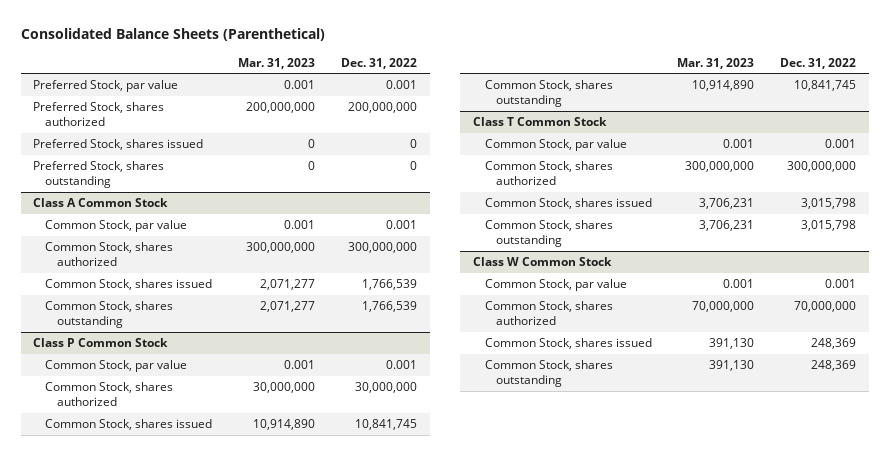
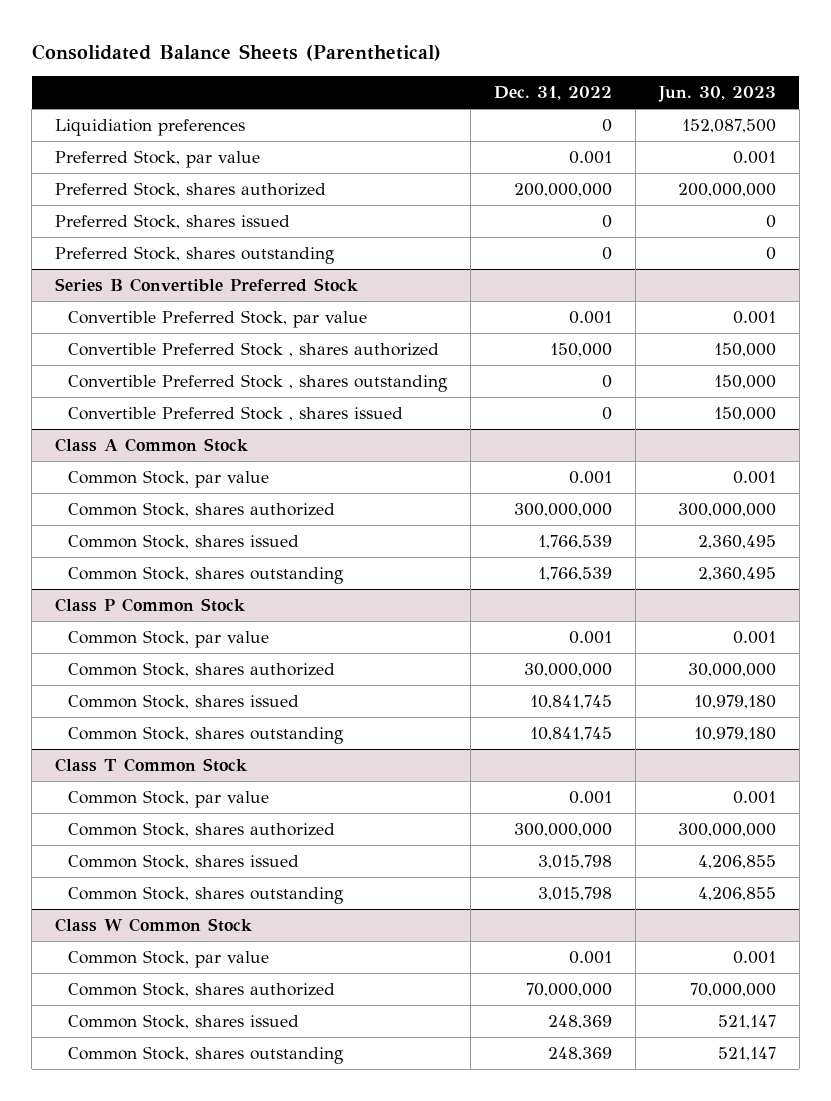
- | Mar. 31, 2023 | Dec. 31, 2022
+ | Dec. 31, 2022 | Jun. 30, 2023
+ Liquidiation preferences | 0 | 152,087,500
+ Series B Convertible Preferred Stock
+ Convertible Preferred Stock, par value | 0.001 | 0.001
+ Convertible Preferred Stock , shares authorized | 150,000 | 150,000
+ Convertible Preferred Stock , shares outstanding | 0 | 150,000
+ Convertible Preferred Stock , shares issued | 0 | 150,000

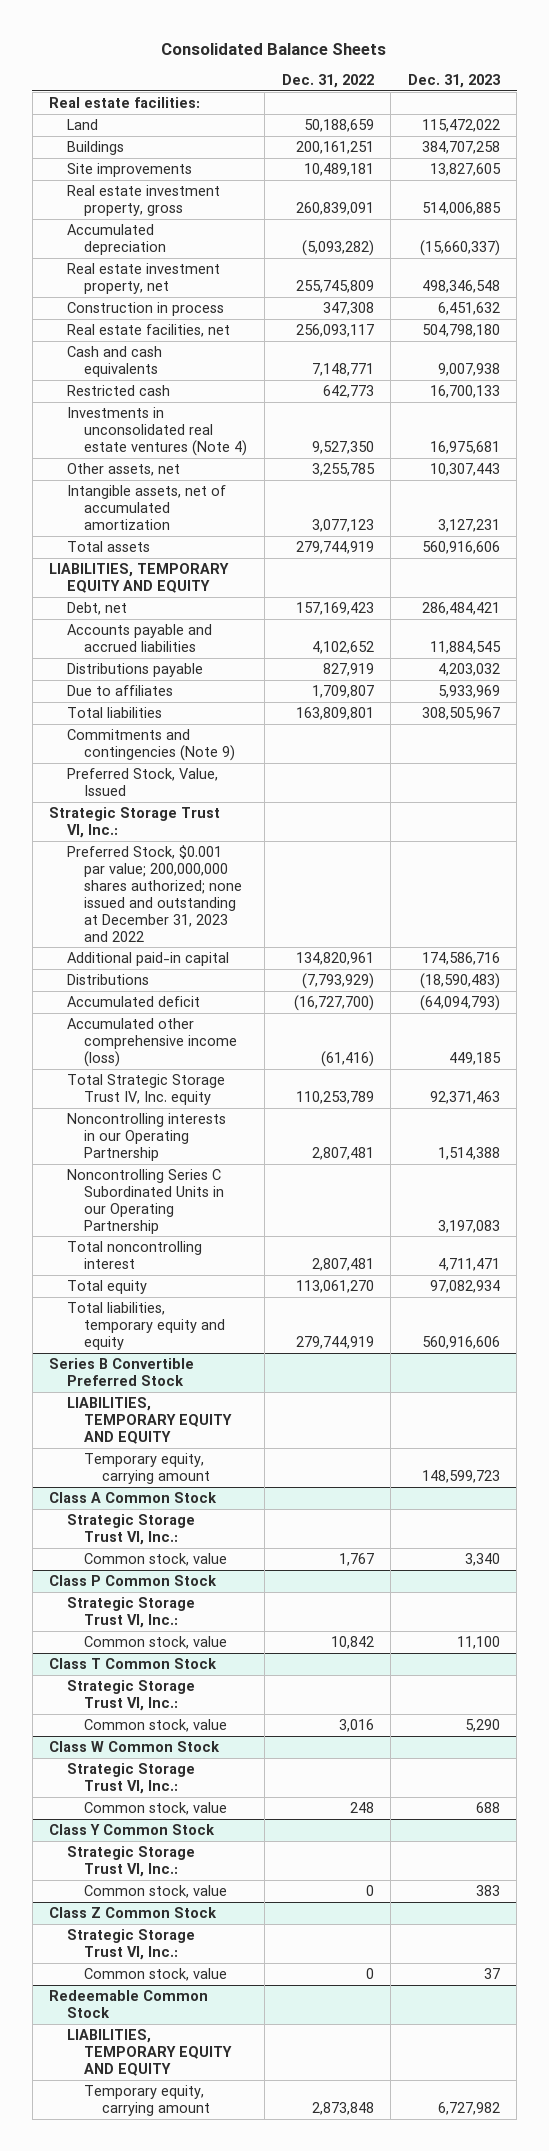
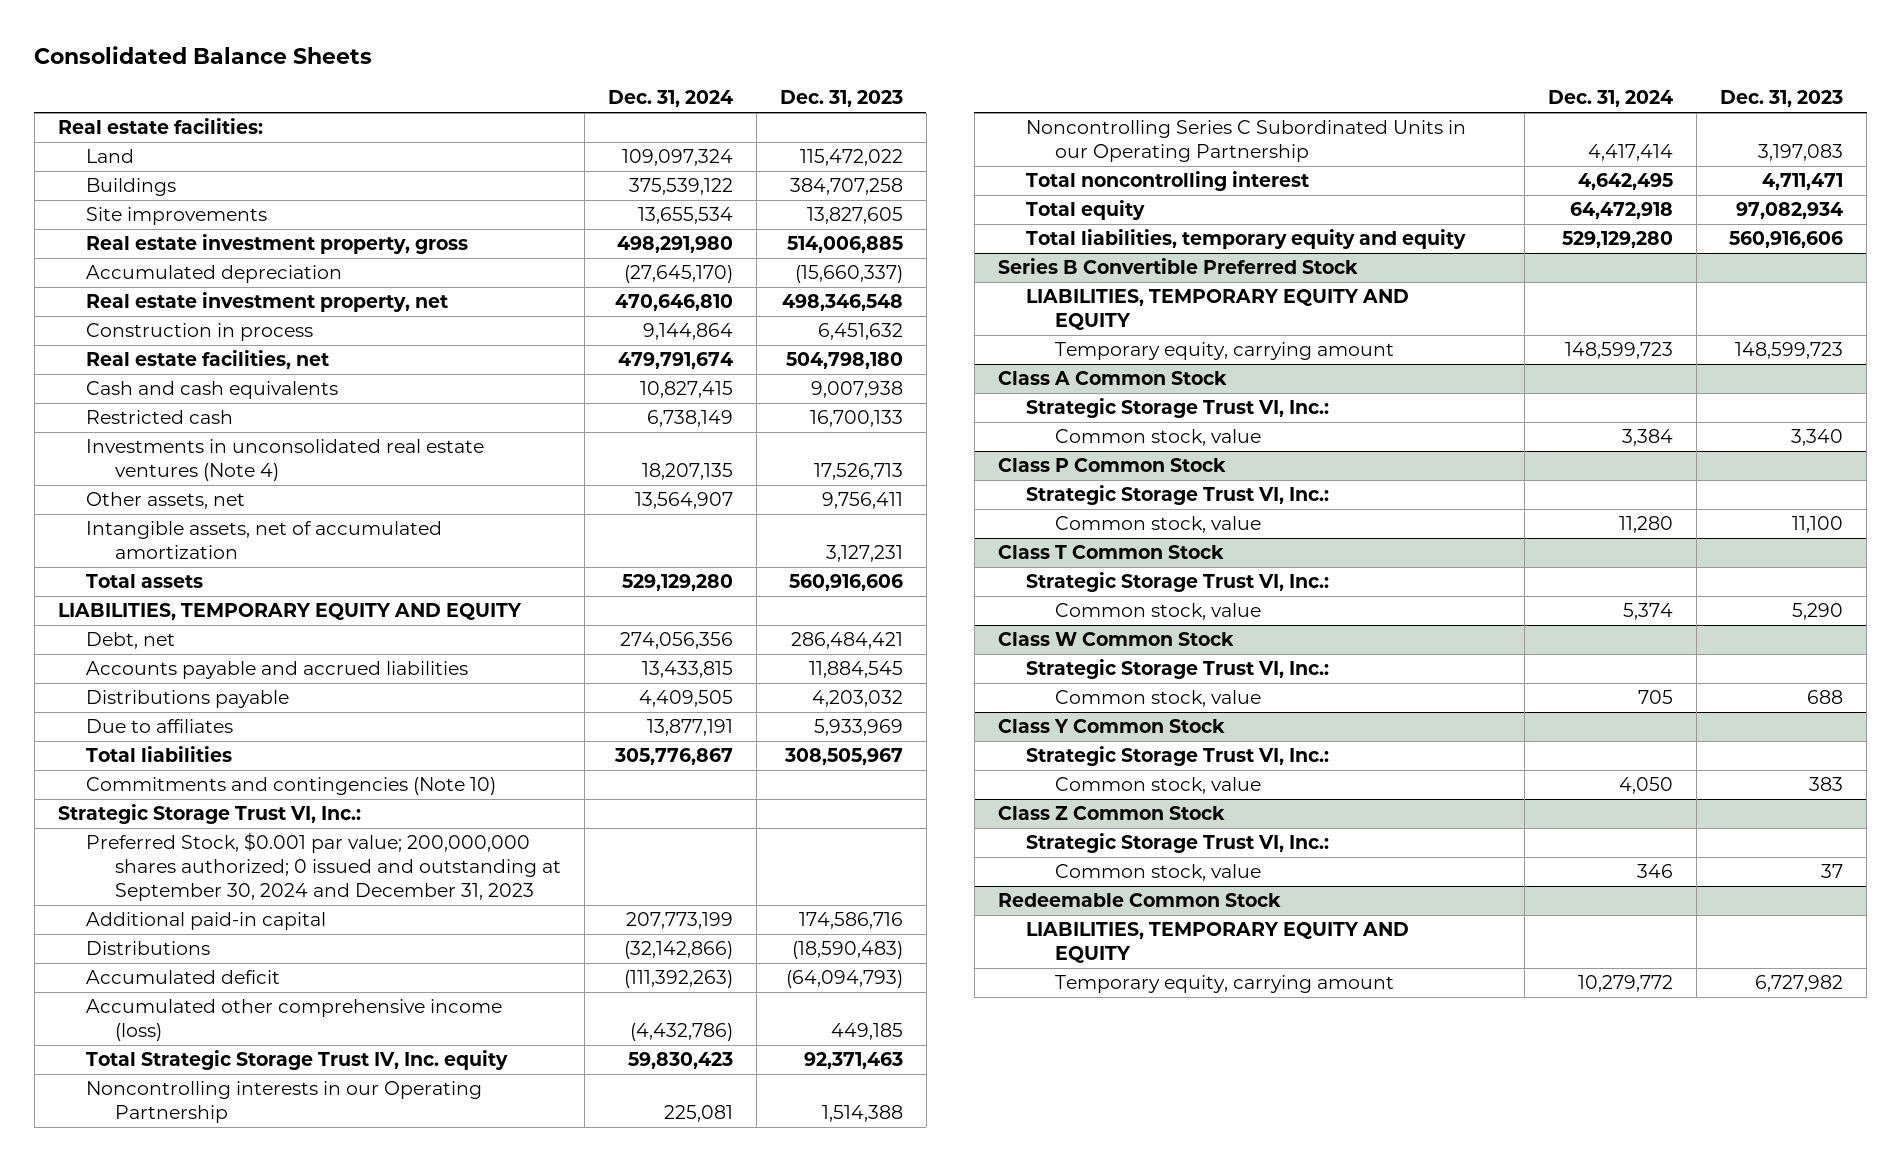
- | Dec. 31, 2022 | Dec. 31, 2023
+ | Dec. 31, 2024 | Dec. 31, 2023
- Investments in unconsolidated real estate ventures (Note 4) | 9,527,350 | 16,975,681
- Other assets, net | 3,255,785 | 10,307,443
+ Investments in unconsolidated real estate ventures (Note 4) | 18,207,135 | 17,526,713
+ Other assets, net | 13,564,907 | 9,756,411
- Commitments and contingencies (Note 9)
- Preferred Stock, Value, Issued
+ Commitments and contingencies (Note 10)
- Preferred Stock, $0.001 par value; 200,000,000 shares authorized; none issued and outstanding at December 31, 2023 and 2022
+ Preferred Stock, $0.001 par value; 200,000,000 shares authorized; 0 issued and outstanding at September 30, 2024 and December 31, 2023

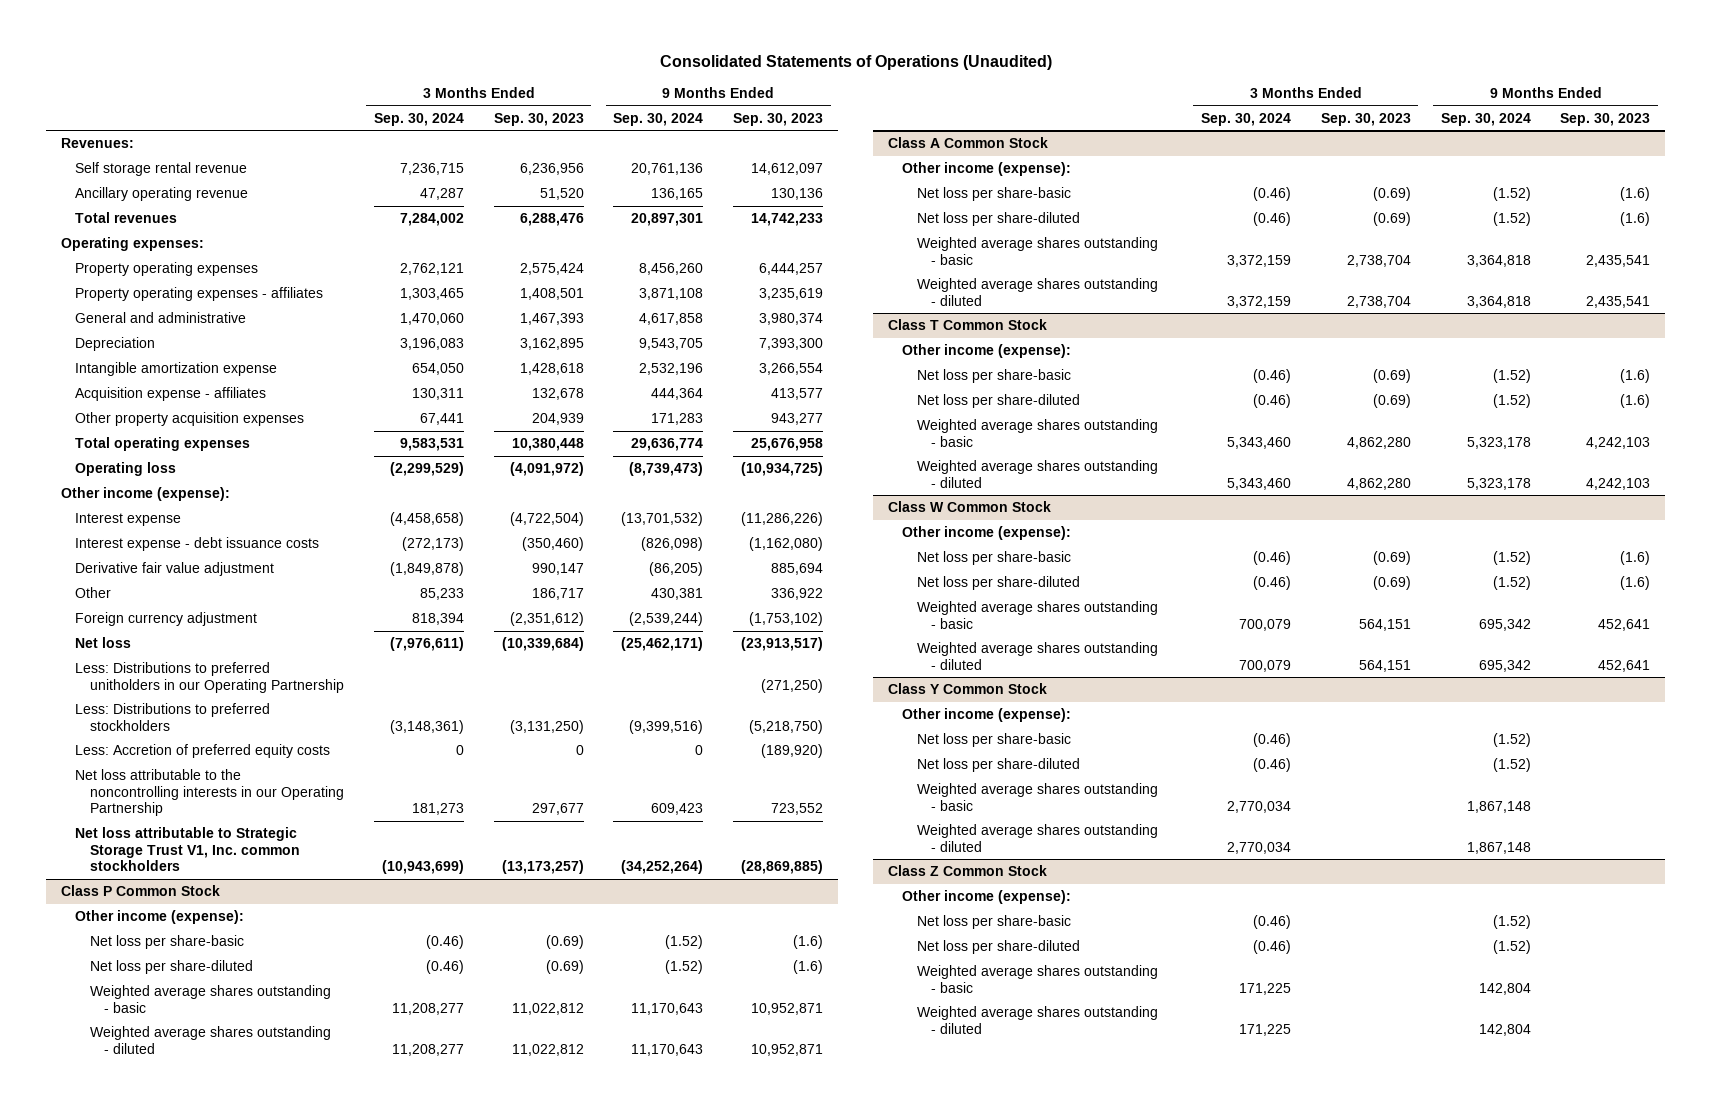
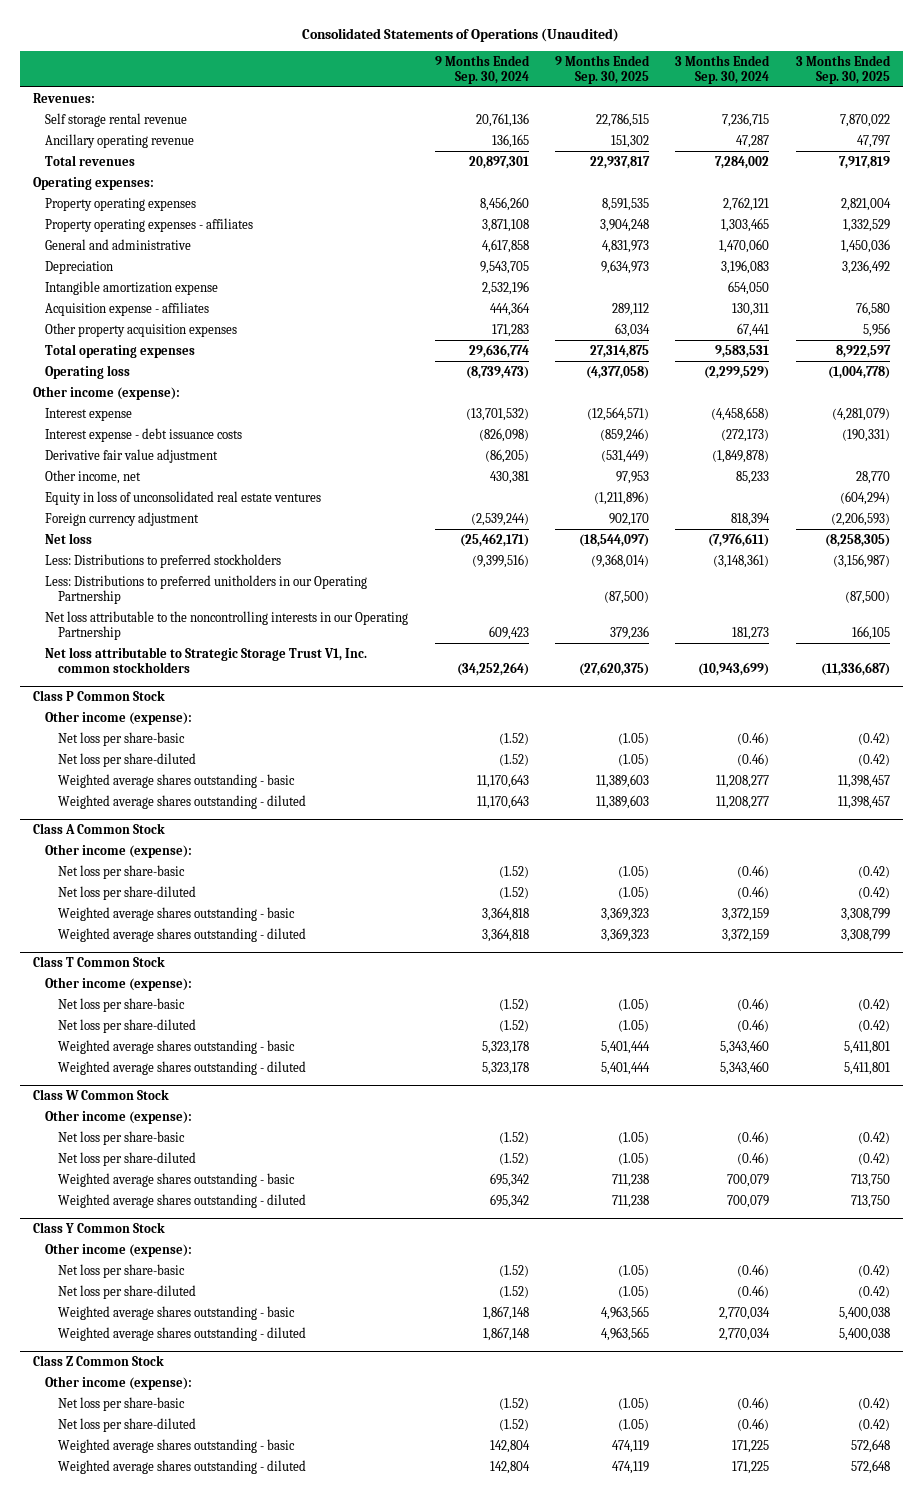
- | 3 Months Ended Sep. 30, 2024 | 3 Months Ended Sep. 30, 2023 | 9 Months Ended Sep. 30, 2024 | 9 Months Ended Sep. 30, 2023
+ | 9 Months Ended Sep. 30, 2024 | 9 Months Ended Sep. 30, 2025 | 3 Months Ended Sep. 30, 2024 | 3 Months Ended Sep. 30, 2025
- Other | 85,233 | 186,717 | 430,381 | 336,922
+ Other income, net | 430,381 | 97,953 | 85,233 | 28,770
+ Equity in loss of unconsolidated real estate ventures | | (1,211,896) | | (604,294)
- Less: Accretion of preferred equity costs | 0 | 0 | 0 | (189,920)
moved down: Less: Distributions to preferred unitholders in our Operating Partnership | | (87,500) | | (87,500)

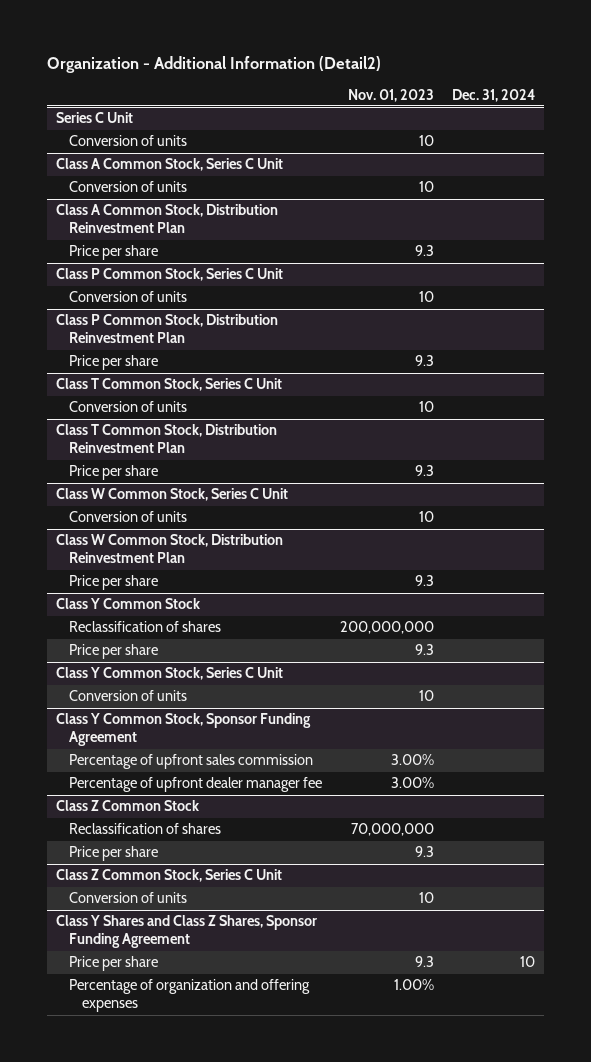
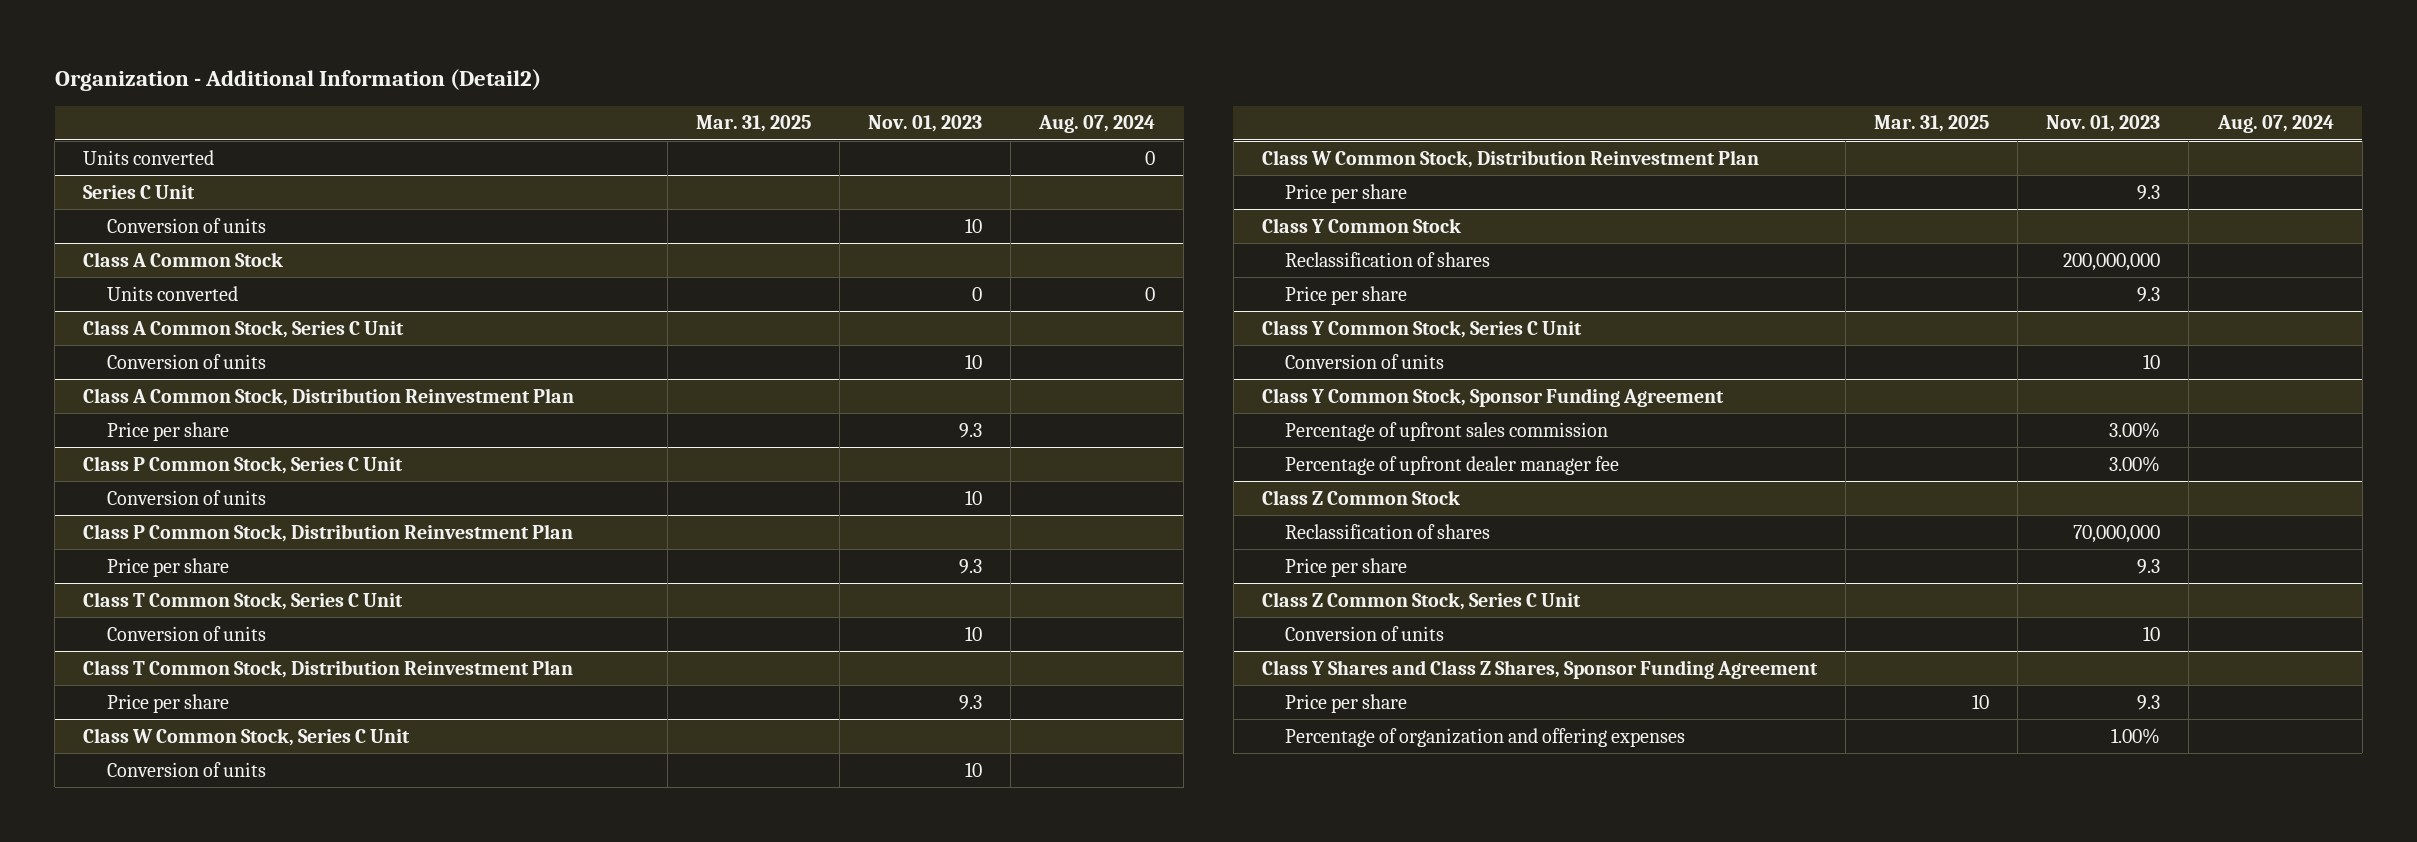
- | Nov. 01, 2023 | Dec. 31, 2024
+ | Mar. 31, 2025 | Nov. 01, 2023 | Aug. 07, 2024
+ Units converted | | | 0
+ Class A Common Stock
+ Units converted | | 0 | 0

